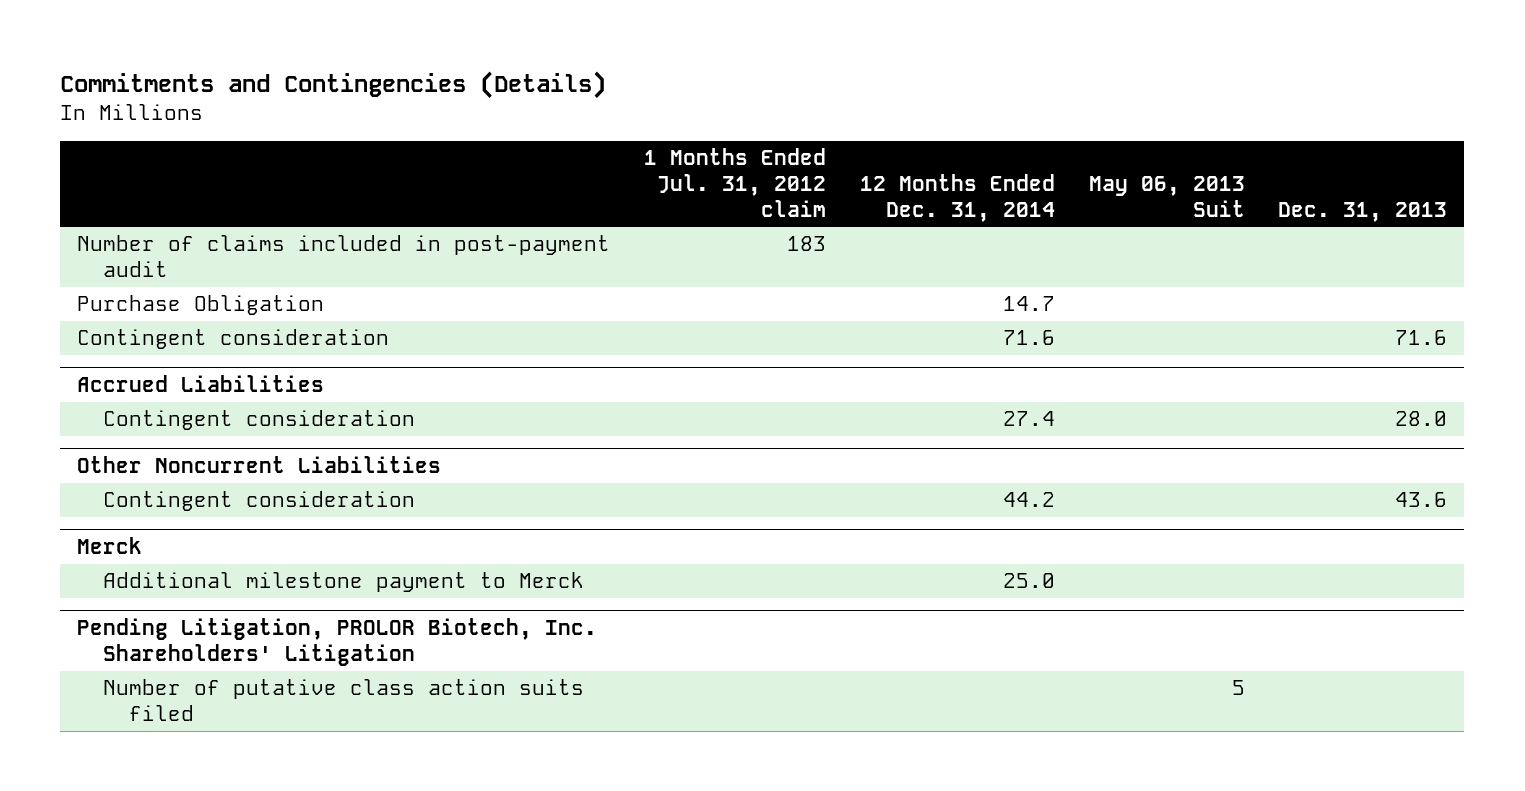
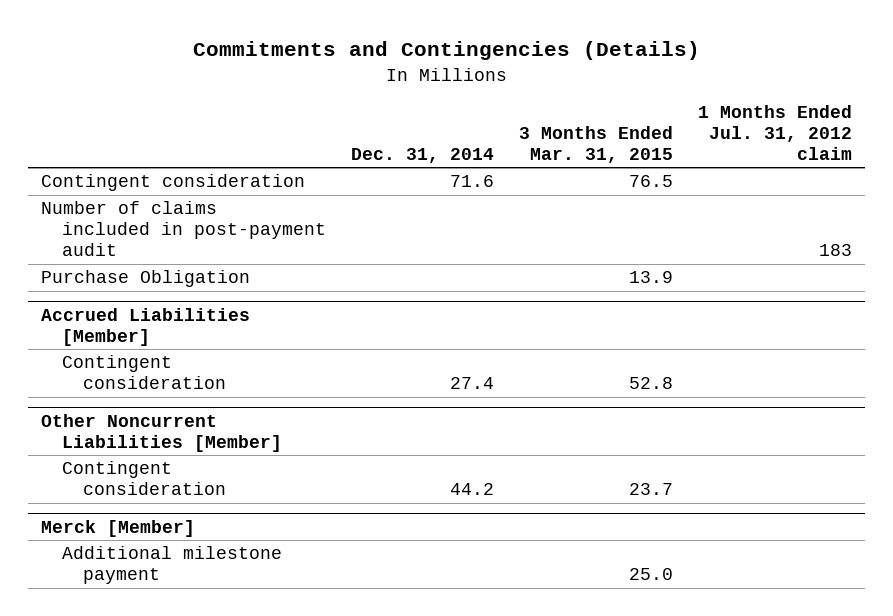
- | 1 Months Ended Jul. 31, 2012 claim | 12 Months Ended Dec. 31, 2014 | May 06, 2013 Suit | Dec. 31, 2013
+ | Dec. 31, 2014 | 3 Months Ended Mar. 31, 2015 | 1 Months Ended Jul. 31, 2012 claim
moved up: Contingent consideration | 71.6 | 76.5 |
- Accrued Liabilities
+ Accrued Liabilities [Member]
- Other Noncurrent Liabilities
+ Other Noncurrent Liabilities [Member]
- Merck
- Additional milestone payment to Merck | | 25.0 | |
- Pending Litigation, PROLOR Biotech, Inc. Shareholders' Litigation
- Number of putative class action suits filed | | | 5 |
+ Merck [Member]
+ Additional milestone payment | | 25.0 |

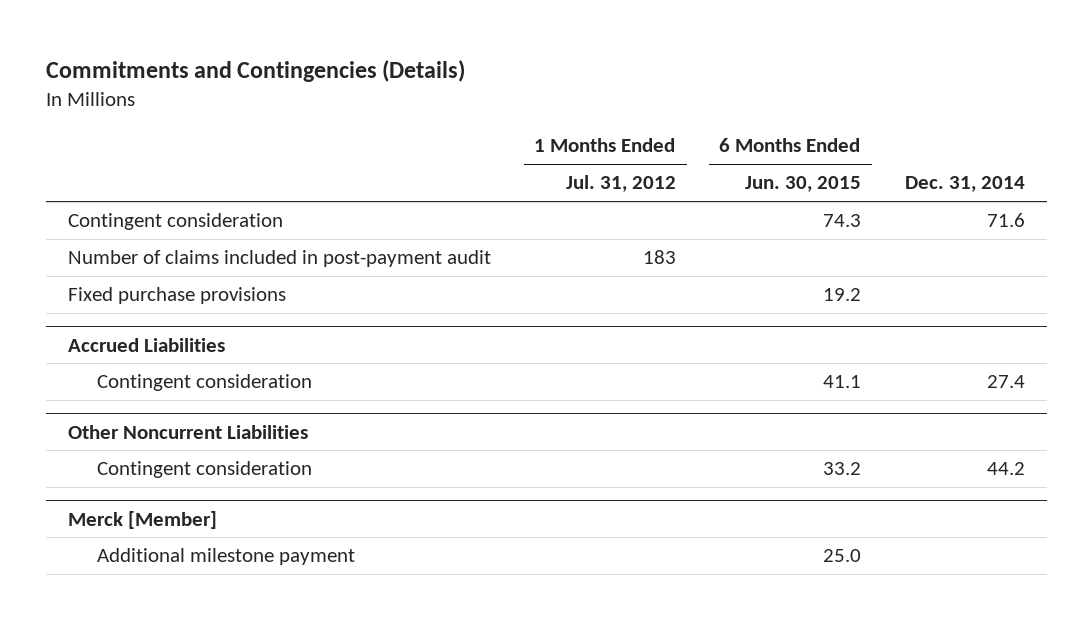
- | Dec. 31, 2014 | 3 Months Ended Mar. 31, 2015 | 1 Months Ended Jul. 31, 2012 claim
+ | 1 Months Ended Jul. 31, 2012 | 6 Months Ended Jun. 30, 2015 | Dec. 31, 2014
- Purchase Obligation | | 13.9 |
- Accrued Liabilities [Member]
+ Fixed purchase provisions | | 19.2 |
+ Accrued Liabilities
- Other Noncurrent Liabilities [Member]
+ Other Noncurrent Liabilities

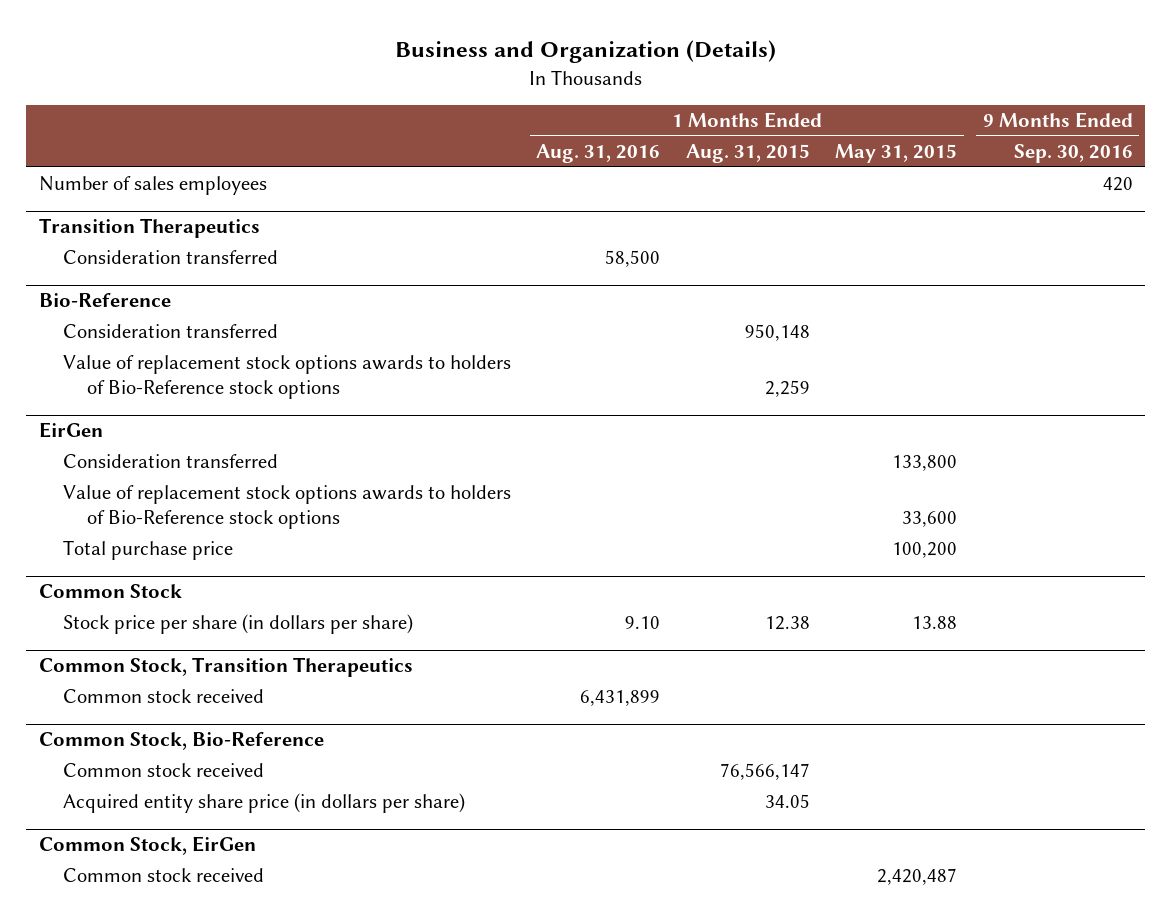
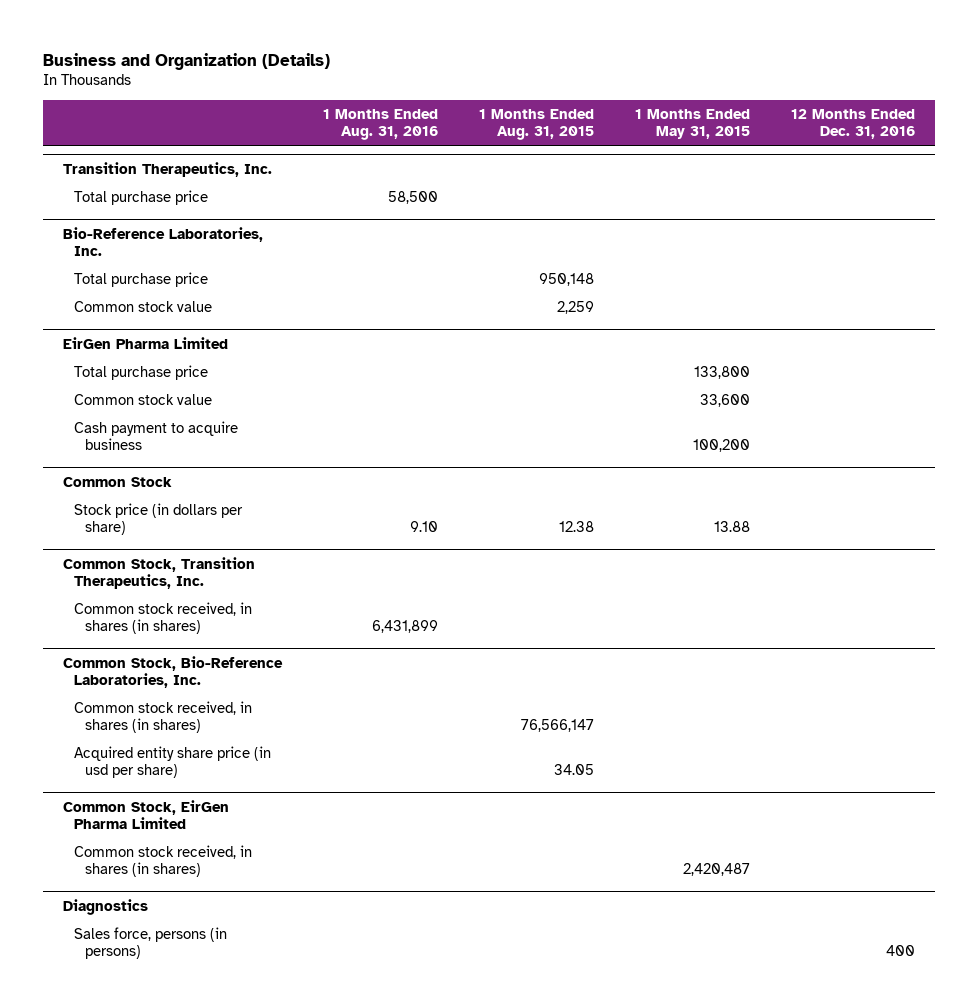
- | 1 Months Ended Aug. 31, 2016 | 1 Months Ended Aug. 31, 2015 | 1 Months Ended May 31, 2015 | 9 Months Ended Sep. 30, 2016
+ | 1 Months Ended Aug. 31, 2016 | 1 Months Ended Aug. 31, 2015 | 1 Months Ended May 31, 2015 | 12 Months Ended Dec. 31, 2016
- Number of sales employees | | | | 420
- Transition Therapeutics
- Consideration transferred | 58,500 | | |
- Bio-Reference
- Consideration transferred | | 950,148 | |
- Value of replacement stock options awards to holders of Bio-Reference stock options | | 2,259 | |
- EirGen
- Consideration transferred | | | 133,800 |
- Value of replacement stock options awards to holders of Bio-Reference stock options | | | 33,600 |
- Total purchase price | | | 100,200 |
+ Transition Therapeutics, Inc.
+ Total purchase price | 58,500 | | |
+ Bio-Reference Laboratories, Inc.
+ Total purchase price | | 950,148 | |
+ Common stock value | | 2,259 | |
+ EirGen Pharma Limited
+ Total purchase price | | | 133,800 |
+ Common stock value | | | 33,600 |
+ Cash payment to acquire business | | | 100,200 |
@ Common Stock
- Stock price per share (in dollars per share) | 9.10 | 12.38 | 13.88 |
- Common Stock, Transition Therapeutics
- Common stock received | 6,431,899 | | |
- Common Stock, Bio-Reference
- Common stock received | | 76,566,147 | |
- Acquired entity share price (in dollars per share) | | 34.05 | |
- Common Stock, EirGen
- Common stock received | | | 2,420,487 |
@ Common Stock
+ Stock price (in dollars per share) | 9.10 | 12.38 | 13.88 |
+ Common Stock, Transition Therapeutics, Inc.
+ Common stock received, in shares (in shares) | 6,431,899 | | |
+ Common Stock, Bio-Reference Laboratories, Inc.
+ Common stock received, in shares (in shares) | | 76,566,147 | |
+ Acquired entity share price (in usd per share) | | 34.05 | |
+ Common Stock, EirGen Pharma Limited
+ Common stock received, in shares (in shares) | | | 2,420,487 |
+ Diagnostics
+ Sales force, persons (in persons) | | | | 400

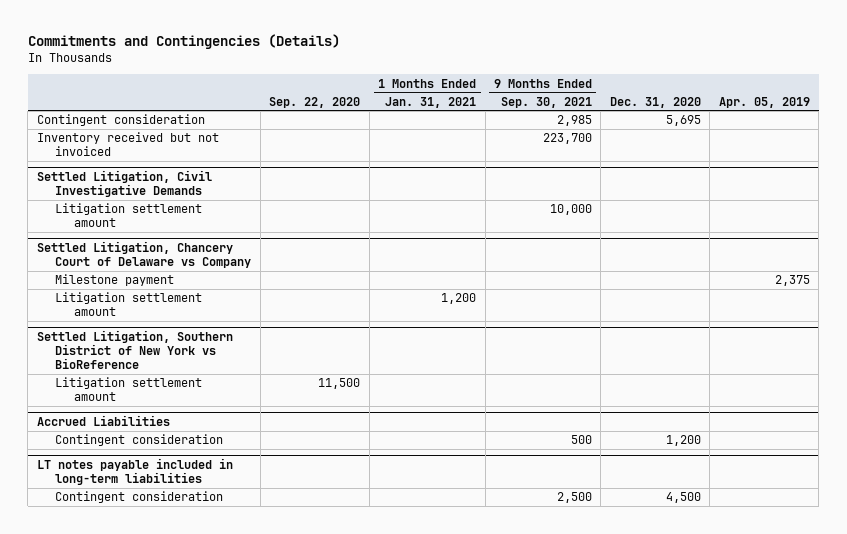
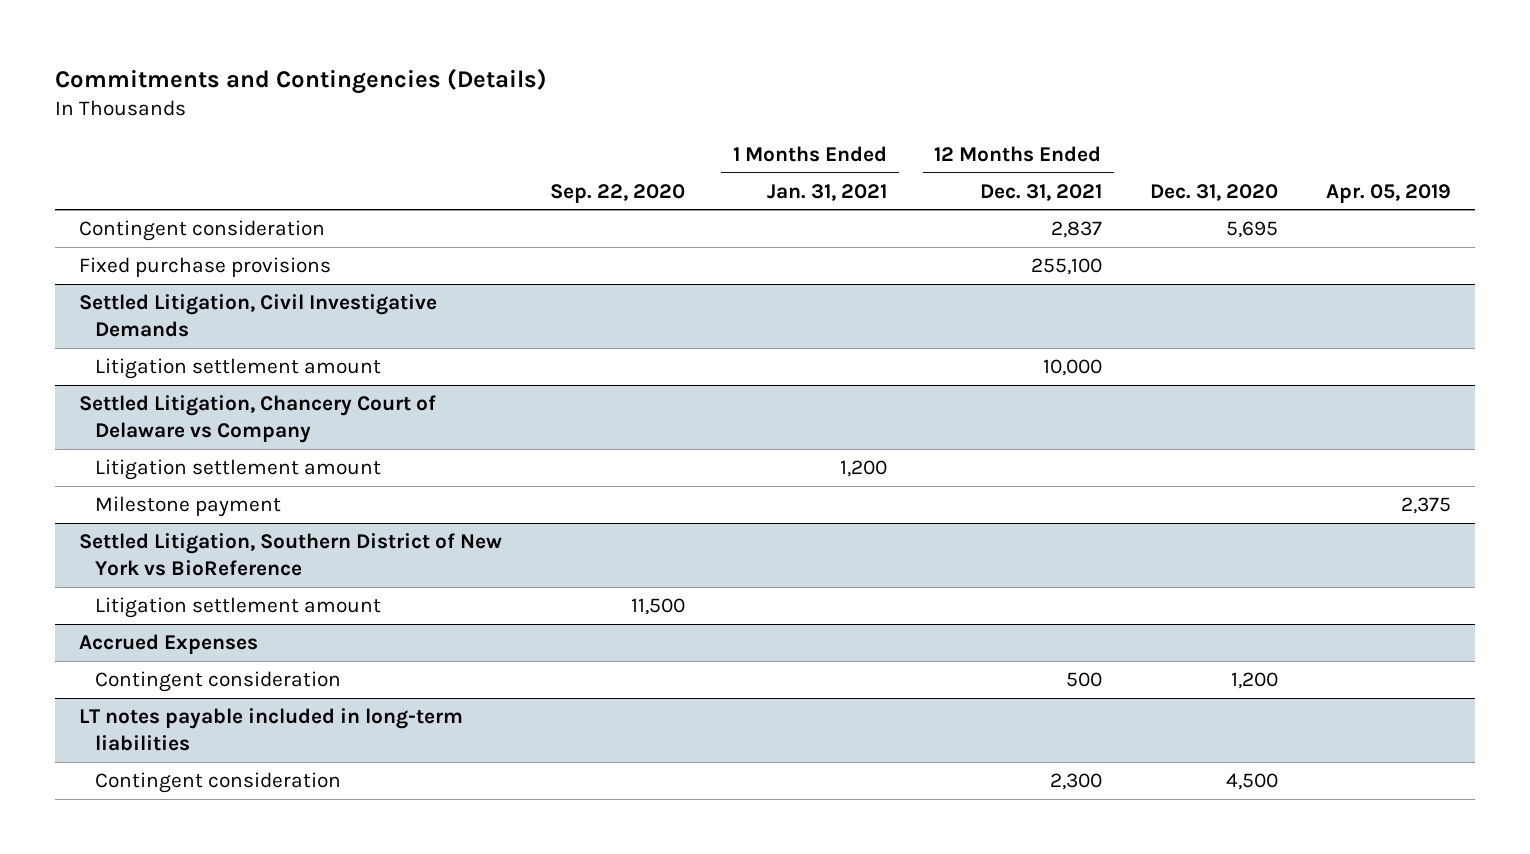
- | Sep. 22, 2020 | 1 Months Ended Jan. 31, 2021 | 9 Months Ended Sep. 30, 2021 | Dec. 31, 2020 | Apr. 05, 2019
+ | Sep. 22, 2020 | 1 Months Ended Jan. 31, 2021 | 12 Months Ended Dec. 31, 2021 | Dec. 31, 2020 | Apr. 05, 2019
- Inventory received but not invoiced | | | 223,700 | |
+ Fixed purchase provisions | | | 255,100 | |
@ Settled Litigation, Chancery Court of Delaware vs Company
moved down: Milestone payment | | | | | 2,375
- Accrued Liabilities
+ Accrued Expenses

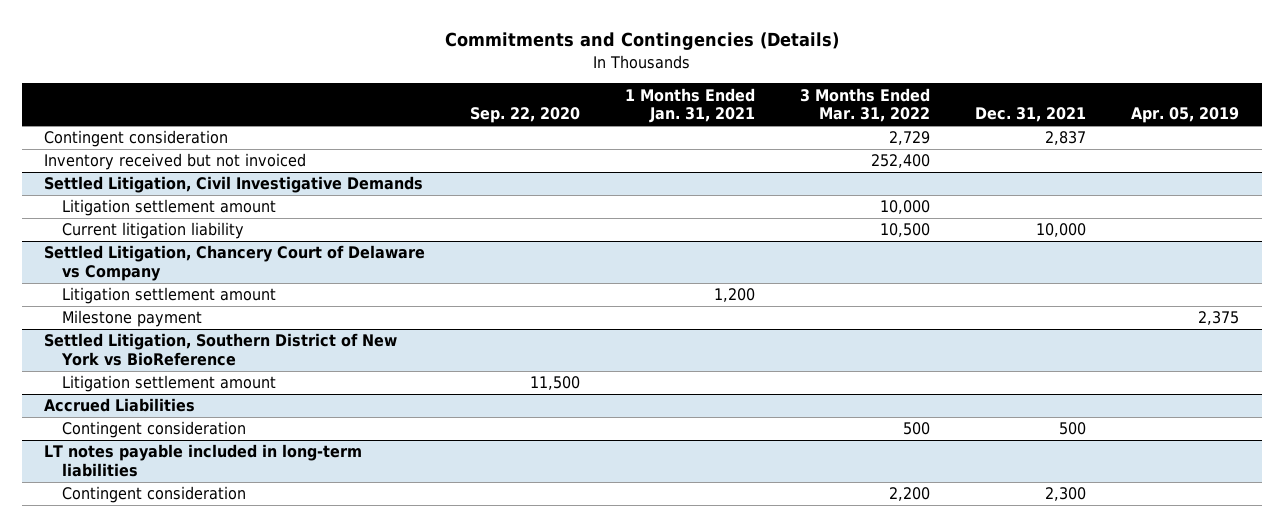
- | Sep. 22, 2020 | 1 Months Ended Jan. 31, 2021 | 12 Months Ended Dec. 31, 2021 | Dec. 31, 2020 | Apr. 05, 2019
+ | Sep. 22, 2020 | 1 Months Ended Jan. 31, 2021 | 3 Months Ended Mar. 31, 2022 | Dec. 31, 2021 | Apr. 05, 2019
- Fixed purchase provisions | | | 255,100 | |
+ Inventory received but not invoiced | | | 252,400 | |
@ Settled Litigation, Civil Investigative Demands
+ Current litigation liability | | | 10,500 | 10,000 |
- Accrued Expenses
+ Accrued Liabilities

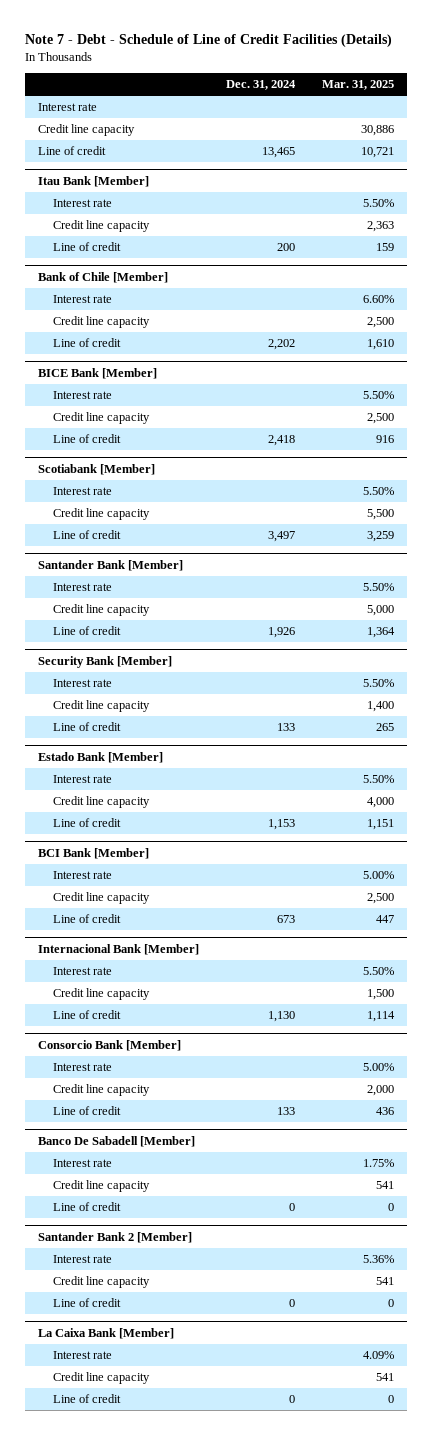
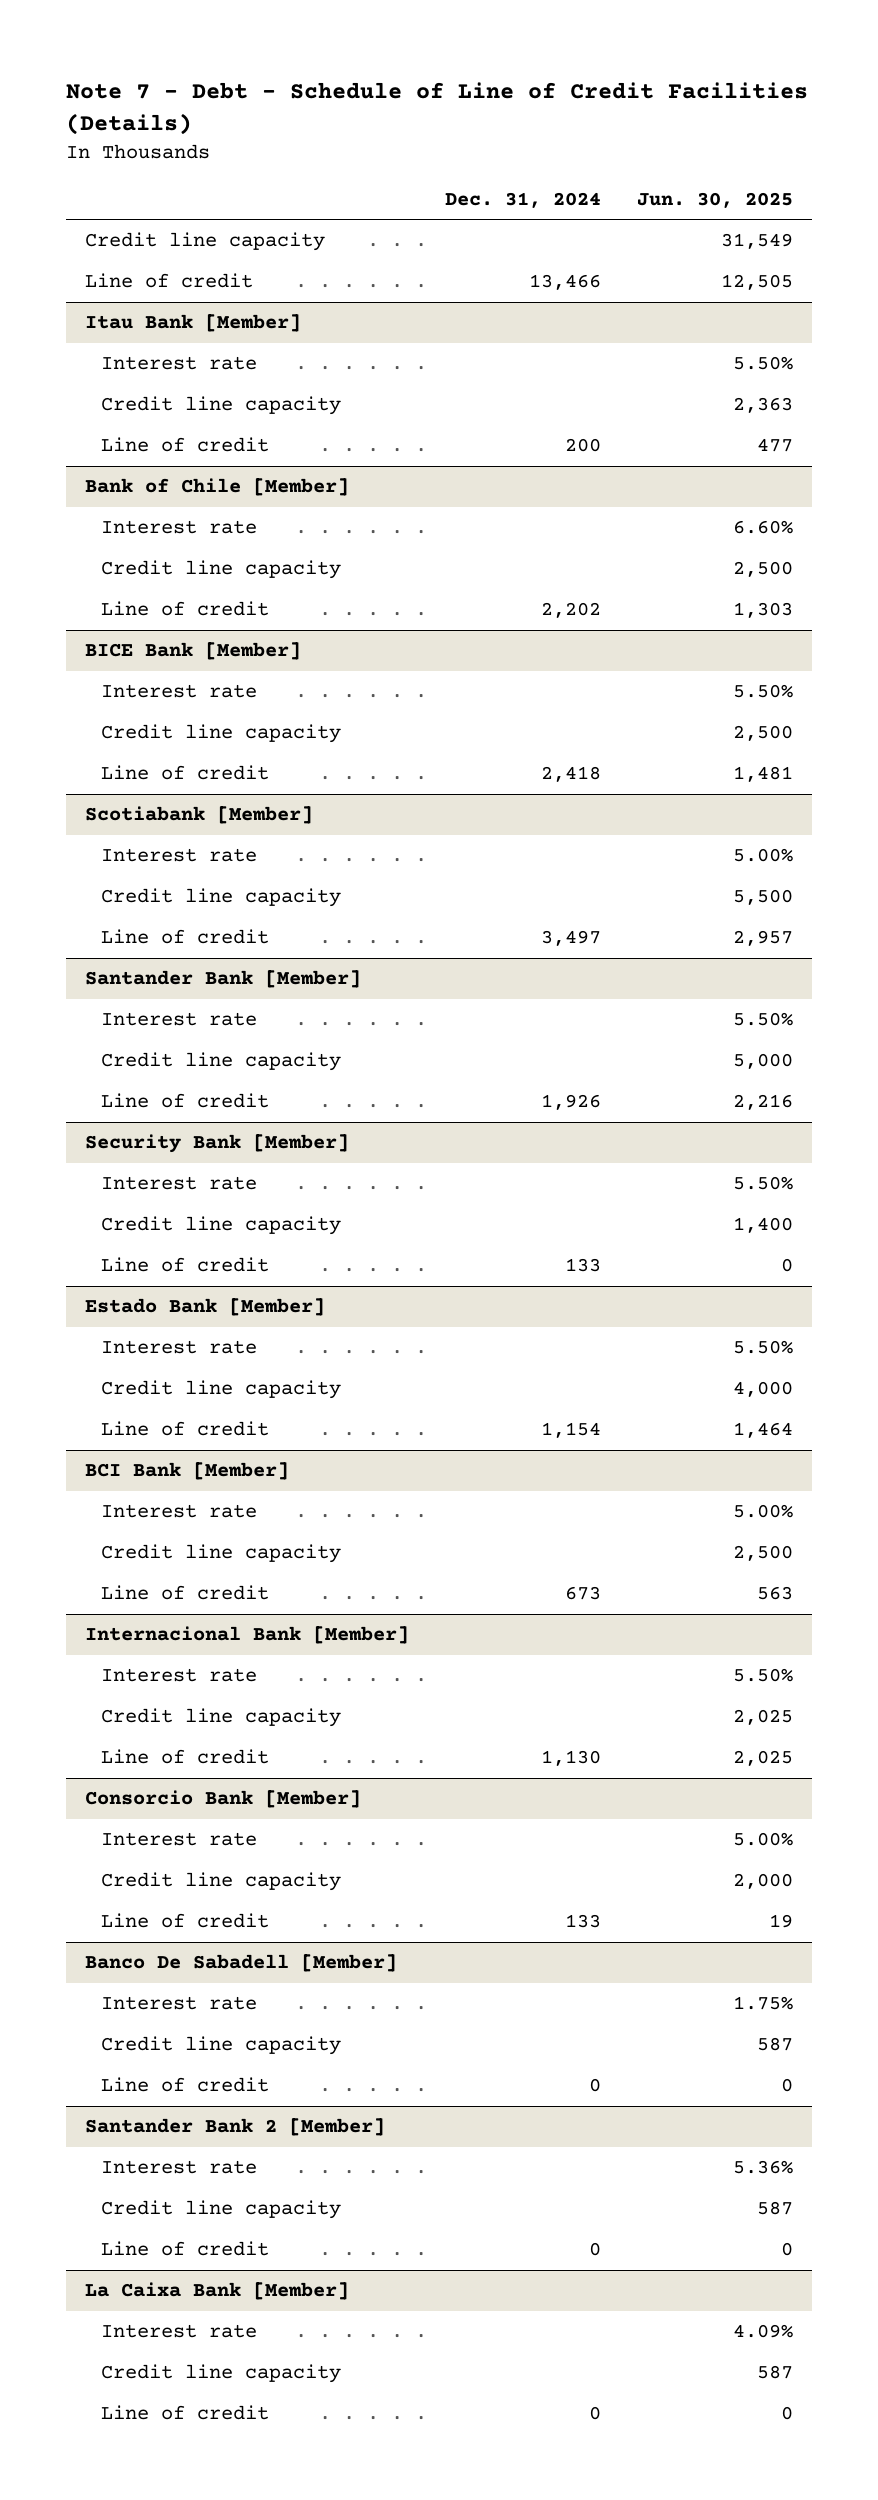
- | Dec. 31, 2024 | Mar. 31, 2025
+ | Dec. 31, 2024 | Jun. 30, 2025
- Interest rate
- Line of credit | 13,465 | 10,721
+ Line of credit | 13,466 | 12,505
@ Estado Bank [Member]
- Line of credit | 1,153 | 1,151
+ Line of credit | 1,154 | 1,464

